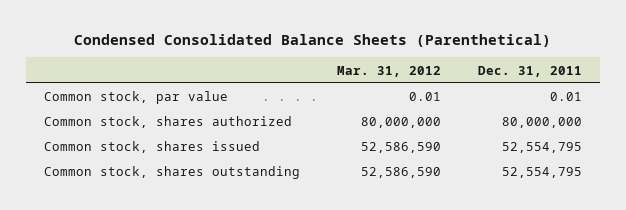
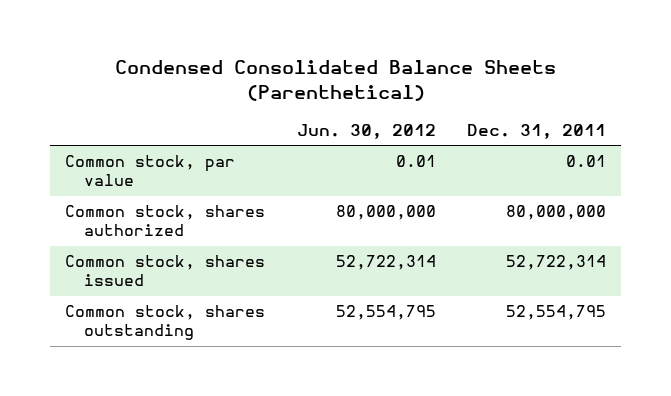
- | Mar. 31, 2012 | Dec. 31, 2011
+ | Jun. 30, 2012 | Dec. 31, 2011
- Common stock, shares issued | 52,586,590 | 52,554,795
+ Common stock, shares issued | 52,722,314 | 52,722,314

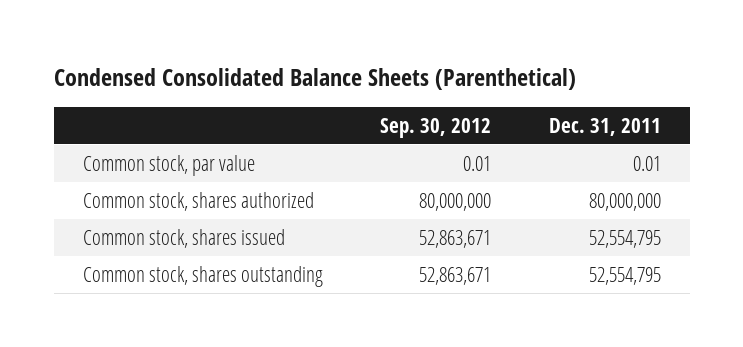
- | Jun. 30, 2012 | Dec. 31, 2011
+ | Sep. 30, 2012 | Dec. 31, 2011
- Common stock, shares issued | 52,722,314 | 52,722,314
+ Common stock, shares issued | 52,863,671 | 52,554,795

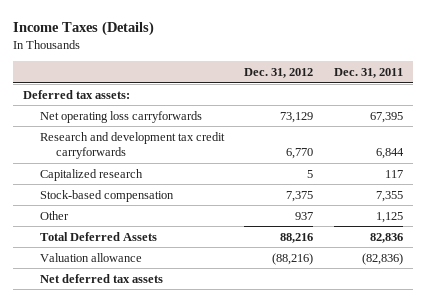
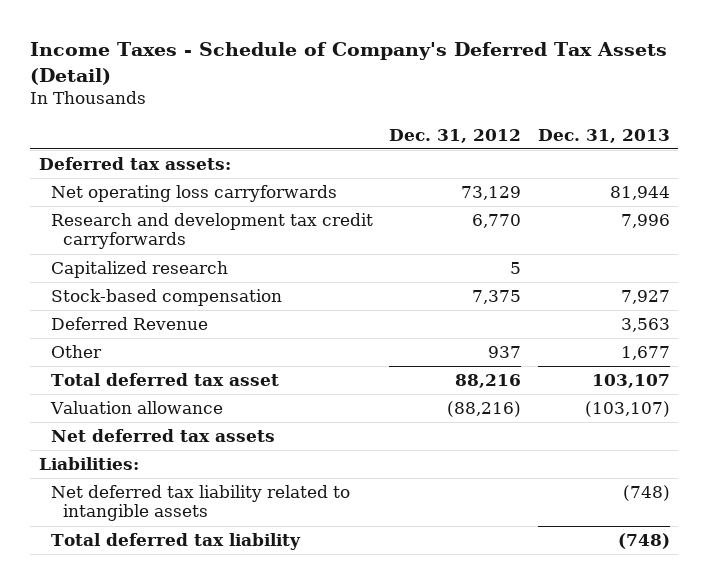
- Income Taxes (Details)
+ Income Taxes - Schedule of Company's Deferred Tax Assets (Detail)
- | Dec. 31, 2012 | Dec. 31, 2011
+ | Dec. 31, 2012 | Dec. 31, 2013
+ Deferred Revenue | | 3,563
- Total Deferred Assets | 88,216 | 82,836
+ Total deferred tax asset | 88,216 | 103,107
+ Liabilities:
+ Net deferred tax liability related to intangible assets | | (748)
+ Total deferred tax liability | | (748)

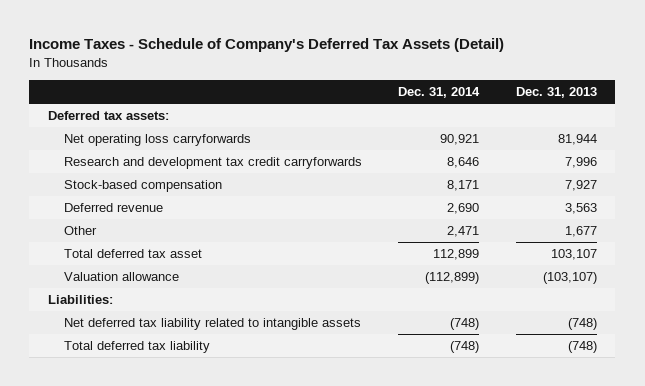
- | Dec. 31, 2012 | Dec. 31, 2013
+ | Dec. 31, 2014 | Dec. 31, 2013
- Capitalized research | 5 |
- Deferred Revenue | | 3,563
+ Deferred revenue | 2,690 | 3,563
- Net deferred tax assets

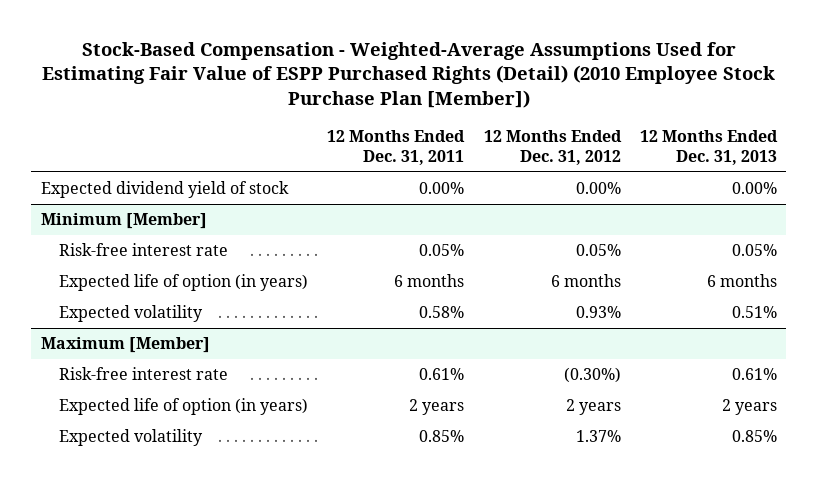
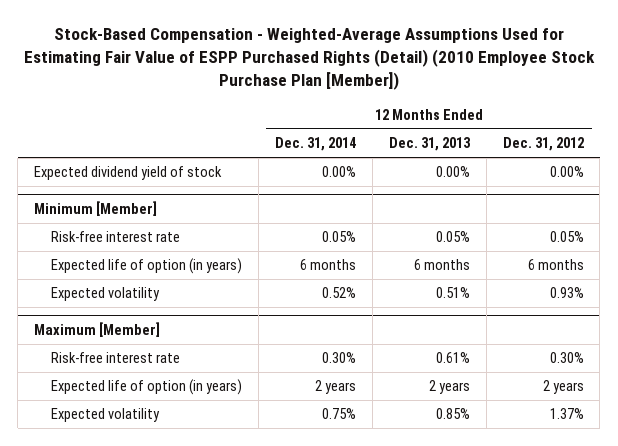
- | 12 Months Ended Dec. 31, 2011 | 12 Months Ended Dec. 31, 2012 | 12 Months Ended Dec. 31, 2013
+ | 12 Months Ended Dec. 31, 2014 | 12 Months Ended Dec. 31, 2013 | 12 Months Ended Dec. 31, 2012
@ Maximum [Member]
- Risk-free interest rate | 0.61% | (0.30%) | 0.61%
+ Risk-free interest rate | 0.30% | 0.61% | 0.30%

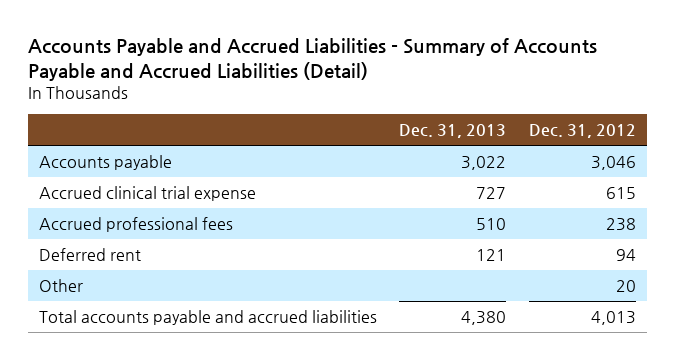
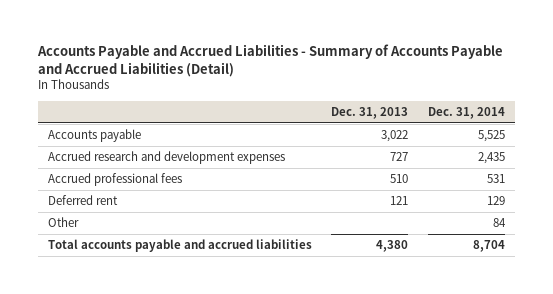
- | Dec. 31, 2013 | Dec. 31, 2012
+ | Dec. 31, 2013 | Dec. 31, 2014
- Accrued clinical trial expense | 727 | 615
+ Accrued research and development expenses | 727 | 2,435

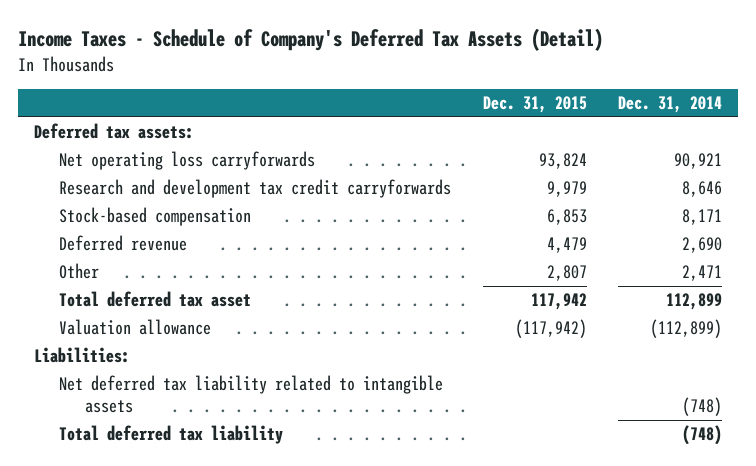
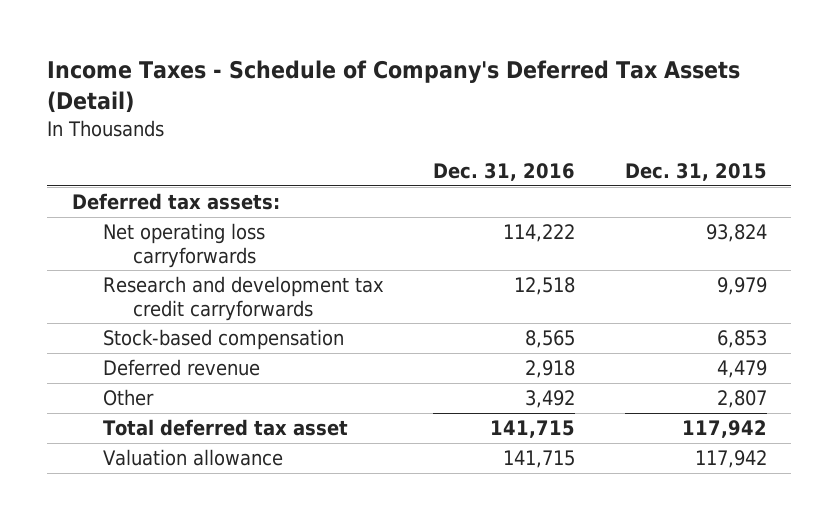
- | Dec. 31, 2015 | Dec. 31, 2014
+ | Dec. 31, 2016 | Dec. 31, 2015
- Valuation allowance | (117,942) | (112,899)
- Liabilities:
- Net deferred tax liability related to intangible assets | | (748)
- Total deferred tax liability | | (748)
+ Valuation allowance | 141,715 | 117,942

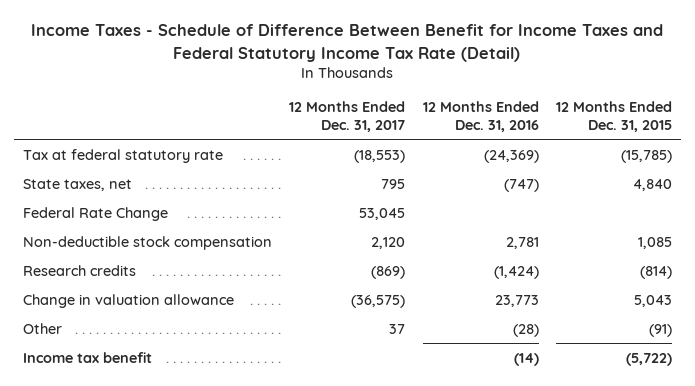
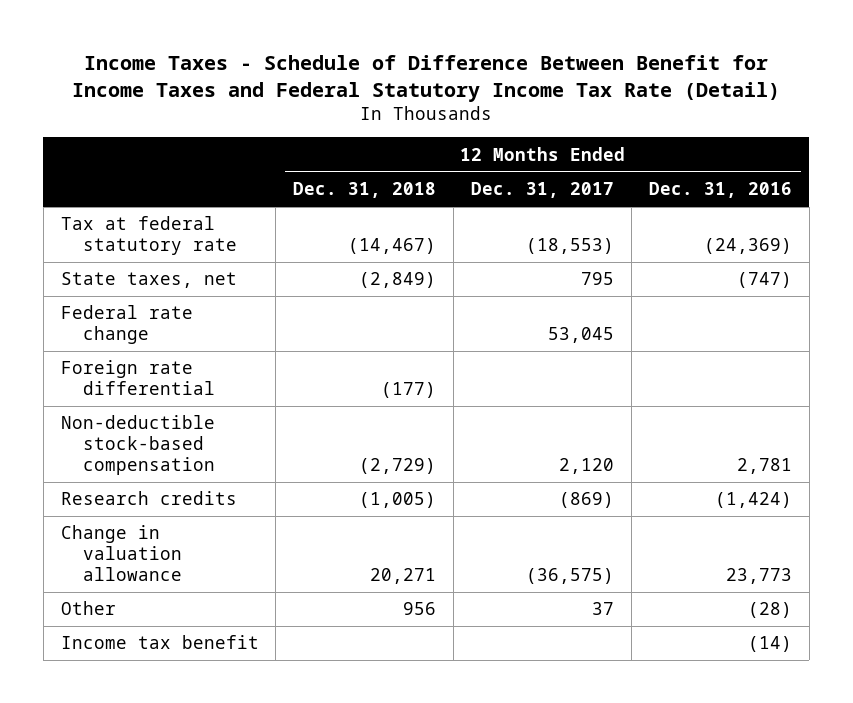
- | 12 Months Ended Dec. 31, 2017 | 12 Months Ended Dec. 31, 2016 | 12 Months Ended Dec. 31, 2015
+ | 12 Months Ended Dec. 31, 2018 | 12 Months Ended Dec. 31, 2017 | 12 Months Ended Dec. 31, 2016
- Federal Rate Change | 53,045 | |
- Non-deductible stock compensation | 2,120 | 2,781 | 1,085
+ Federal rate change | | 53,045 |
+ Foreign rate differential | (177) | |
+ Non-deductible stock-based compensation | (2,729) | 2,120 | 2,781

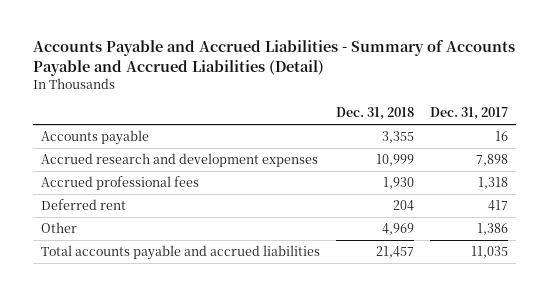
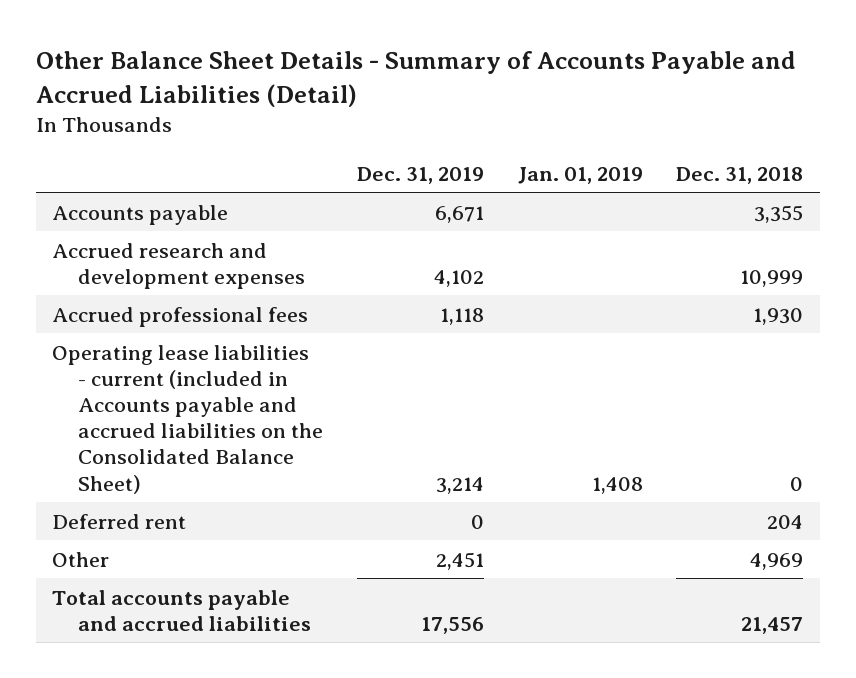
- Accounts Payable and Accrued Liabilities - Summary of Accounts Payable and Accrued Liabilities (Detail)
+ Other Balance Sheet Details - Summary of Accounts Payable and Accrued Liabilities (Detail)
- | Dec. 31, 2018 | Dec. 31, 2017
+ | Dec. 31, 2019 | Jan. 01, 2019 | Dec. 31, 2018
+ Operating lease liabilities - current (included in Accounts payable and accrued liabilities on the Consolidated Balance Sheet) | 3,214 | 1,408 | 0

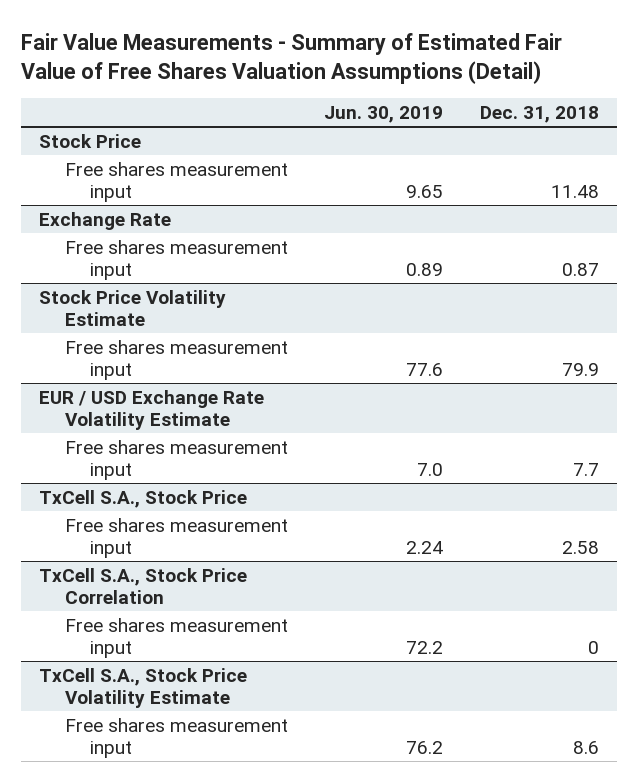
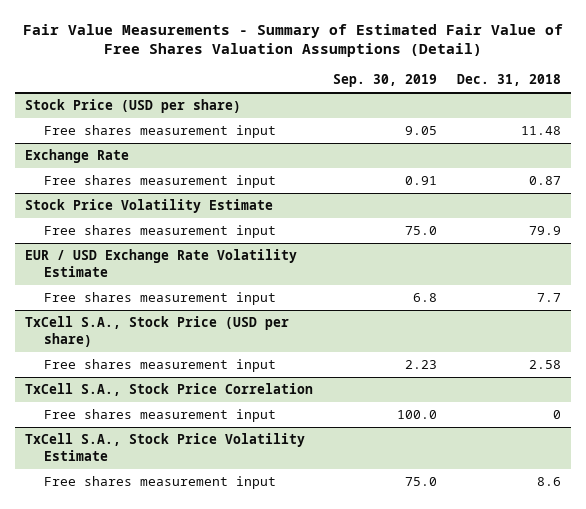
- | Jun. 30, 2019 | Dec. 31, 2018
+ | Sep. 30, 2019 | Dec. 31, 2018
- Stock Price
+ Stock Price (USD per share)
- TxCell S.A., Stock Price
+ TxCell S.A., Stock Price (USD per share)

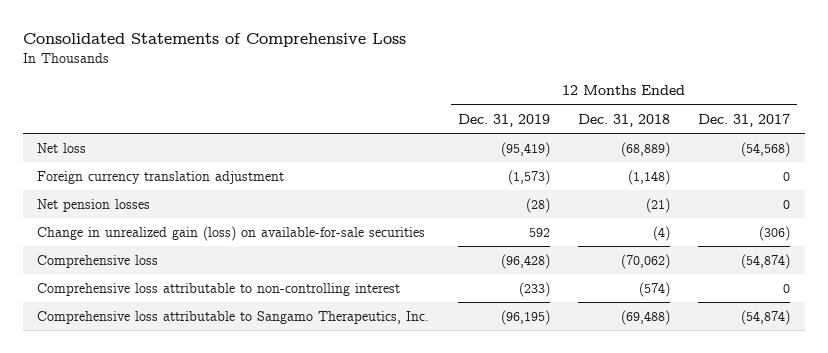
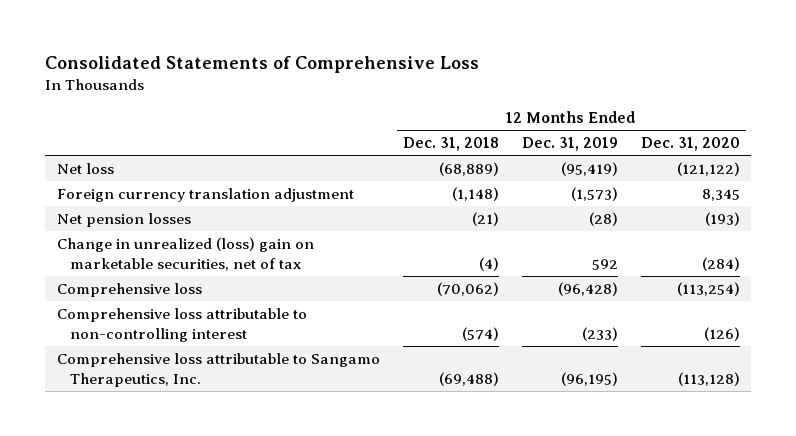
- | 12 Months Ended Dec. 31, 2019 | 12 Months Ended Dec. 31, 2018 | 12 Months Ended Dec. 31, 2017
+ | 12 Months Ended Dec. 31, 2018 | 12 Months Ended Dec. 31, 2019 | 12 Months Ended Dec. 31, 2020
- Change in unrealized gain (loss) on available-for-sale securities | 592 | (4) | (306)
+ Change in unrealized (loss) gain on marketable securities, net of tax | (4) | 592 | (284)

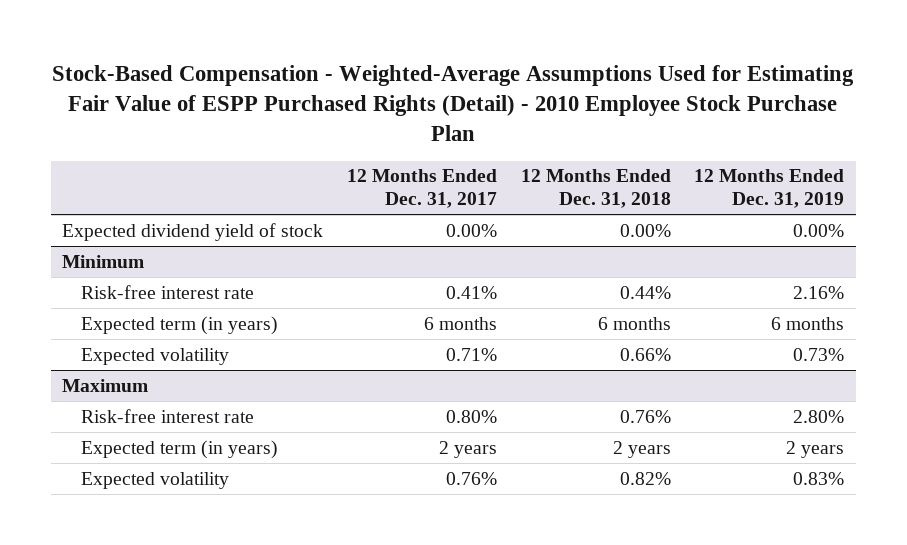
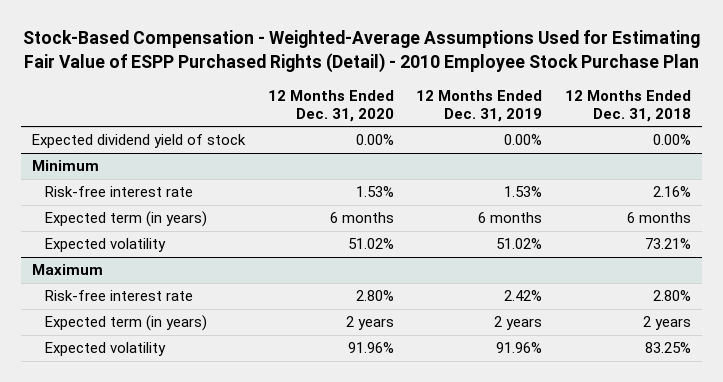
- | 12 Months Ended Dec. 31, 2017 | 12 Months Ended Dec. 31, 2018 | 12 Months Ended Dec. 31, 2019
+ | 12 Months Ended Dec. 31, 2020 | 12 Months Ended Dec. 31, 2019 | 12 Months Ended Dec. 31, 2018
@ Minimum
- Risk-free interest rate | 0.41% | 0.44% | 2.16%
+ Risk-free interest rate | 1.53% | 1.53% | 2.16%
- Expected volatility | 0.71% | 0.66% | 0.73%
+ Expected volatility | 51.02% | 51.02% | 73.21%
@ Maximum
- Risk-free interest rate | 0.80% | 0.76% | 2.80%
+ Risk-free interest rate | 2.80% | 2.42% | 2.80%
- Expected volatility | 0.76% | 0.82% | 0.83%
+ Expected volatility | 91.96% | 91.96% | 83.25%

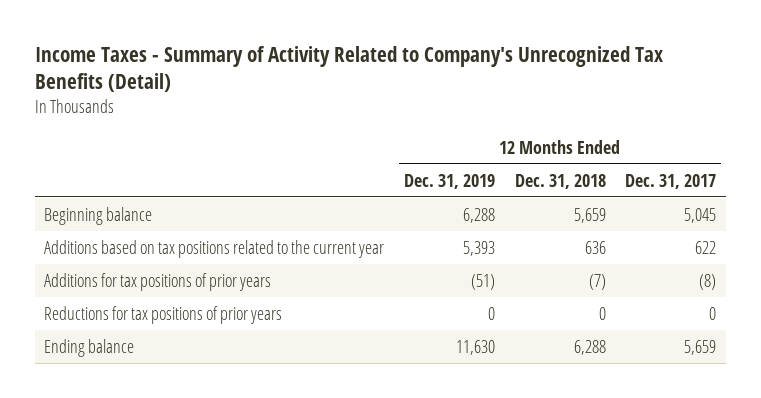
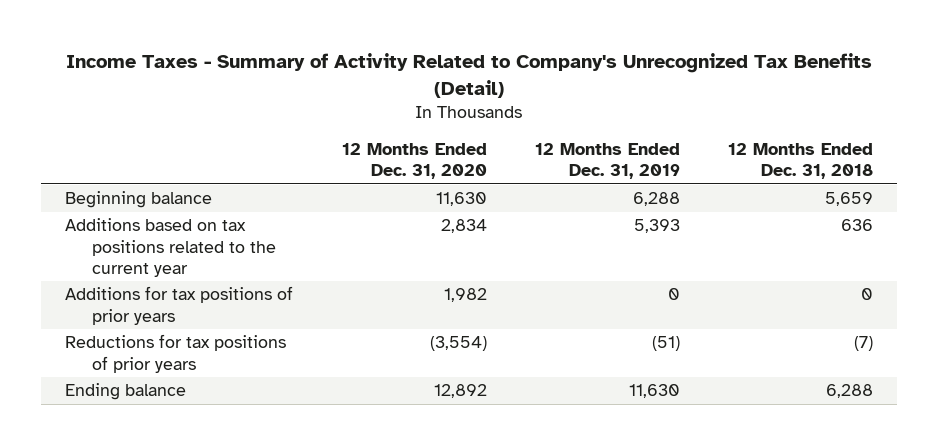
- | 12 Months Ended Dec. 31, 2019 | 12 Months Ended Dec. 31, 2018 | 12 Months Ended Dec. 31, 2017
+ | 12 Months Ended Dec. 31, 2020 | 12 Months Ended Dec. 31, 2019 | 12 Months Ended Dec. 31, 2018
- Additions for tax positions of prior years | (51) | (7) | (8)
- Reductions for tax positions of prior years | 0 | 0 | 0
+ Additions for tax positions of prior years | 1,982 | 0 | 0
+ Reductions for tax positions of prior years | (3,554) | (51) | (7)

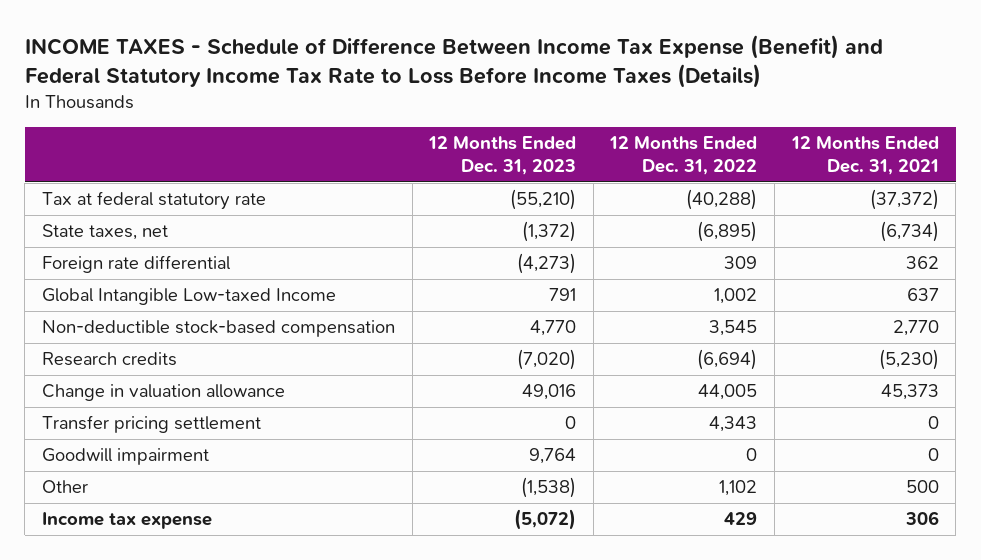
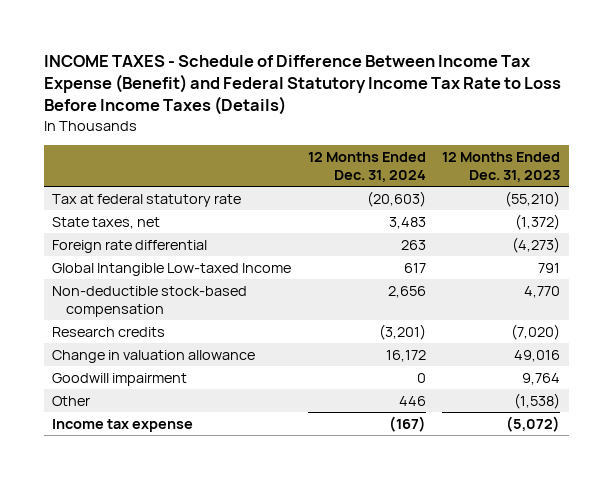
- | 12 Months Ended Dec. 31, 2023 | 12 Months Ended Dec. 31, 2022 | 12 Months Ended Dec. 31, 2021
+ | 12 Months Ended Dec. 31, 2024 | 12 Months Ended Dec. 31, 2023
- Transfer pricing settlement | 0 | 4,343 | 0

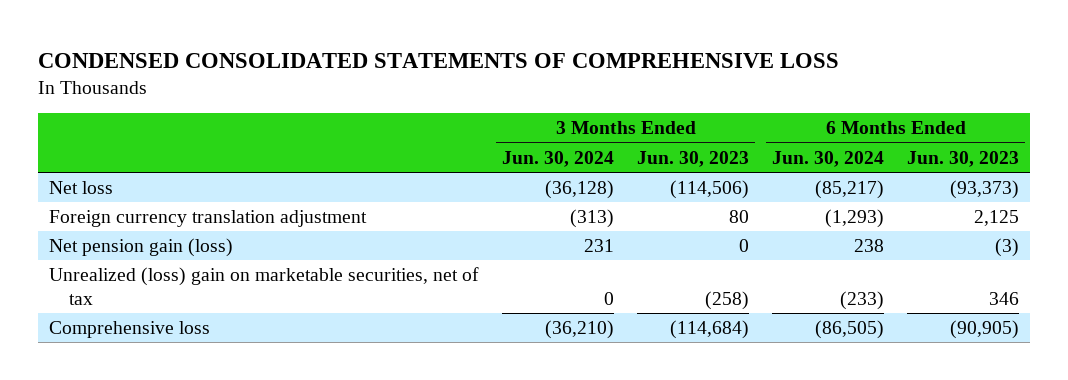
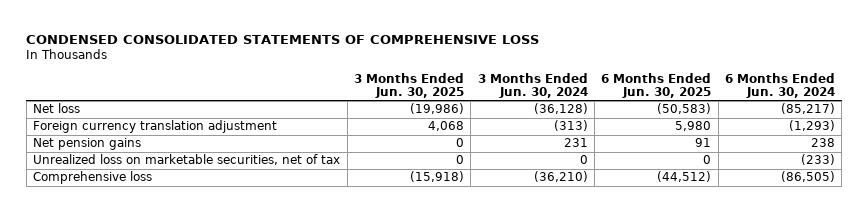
- | 3 Months Ended Jun. 30, 2024 | 3 Months Ended Jun. 30, 2023 | 6 Months Ended Jun. 30, 2024 | 6 Months Ended Jun. 30, 2023
+ | 3 Months Ended Jun. 30, 2025 | 3 Months Ended Jun. 30, 2024 | 6 Months Ended Jun. 30, 2025 | 6 Months Ended Jun. 30, 2024
- Net pension gain (loss) | 231 | 0 | 238 | (3)
- Unrealized (loss) gain on marketable securities, net of tax | 0 | (258) | (233) | 346
+ Net pension gains | 0 | 231 | 91 | 238
+ Unrealized loss on marketable securities, net of tax | 0 | 0 | 0 | (233)

